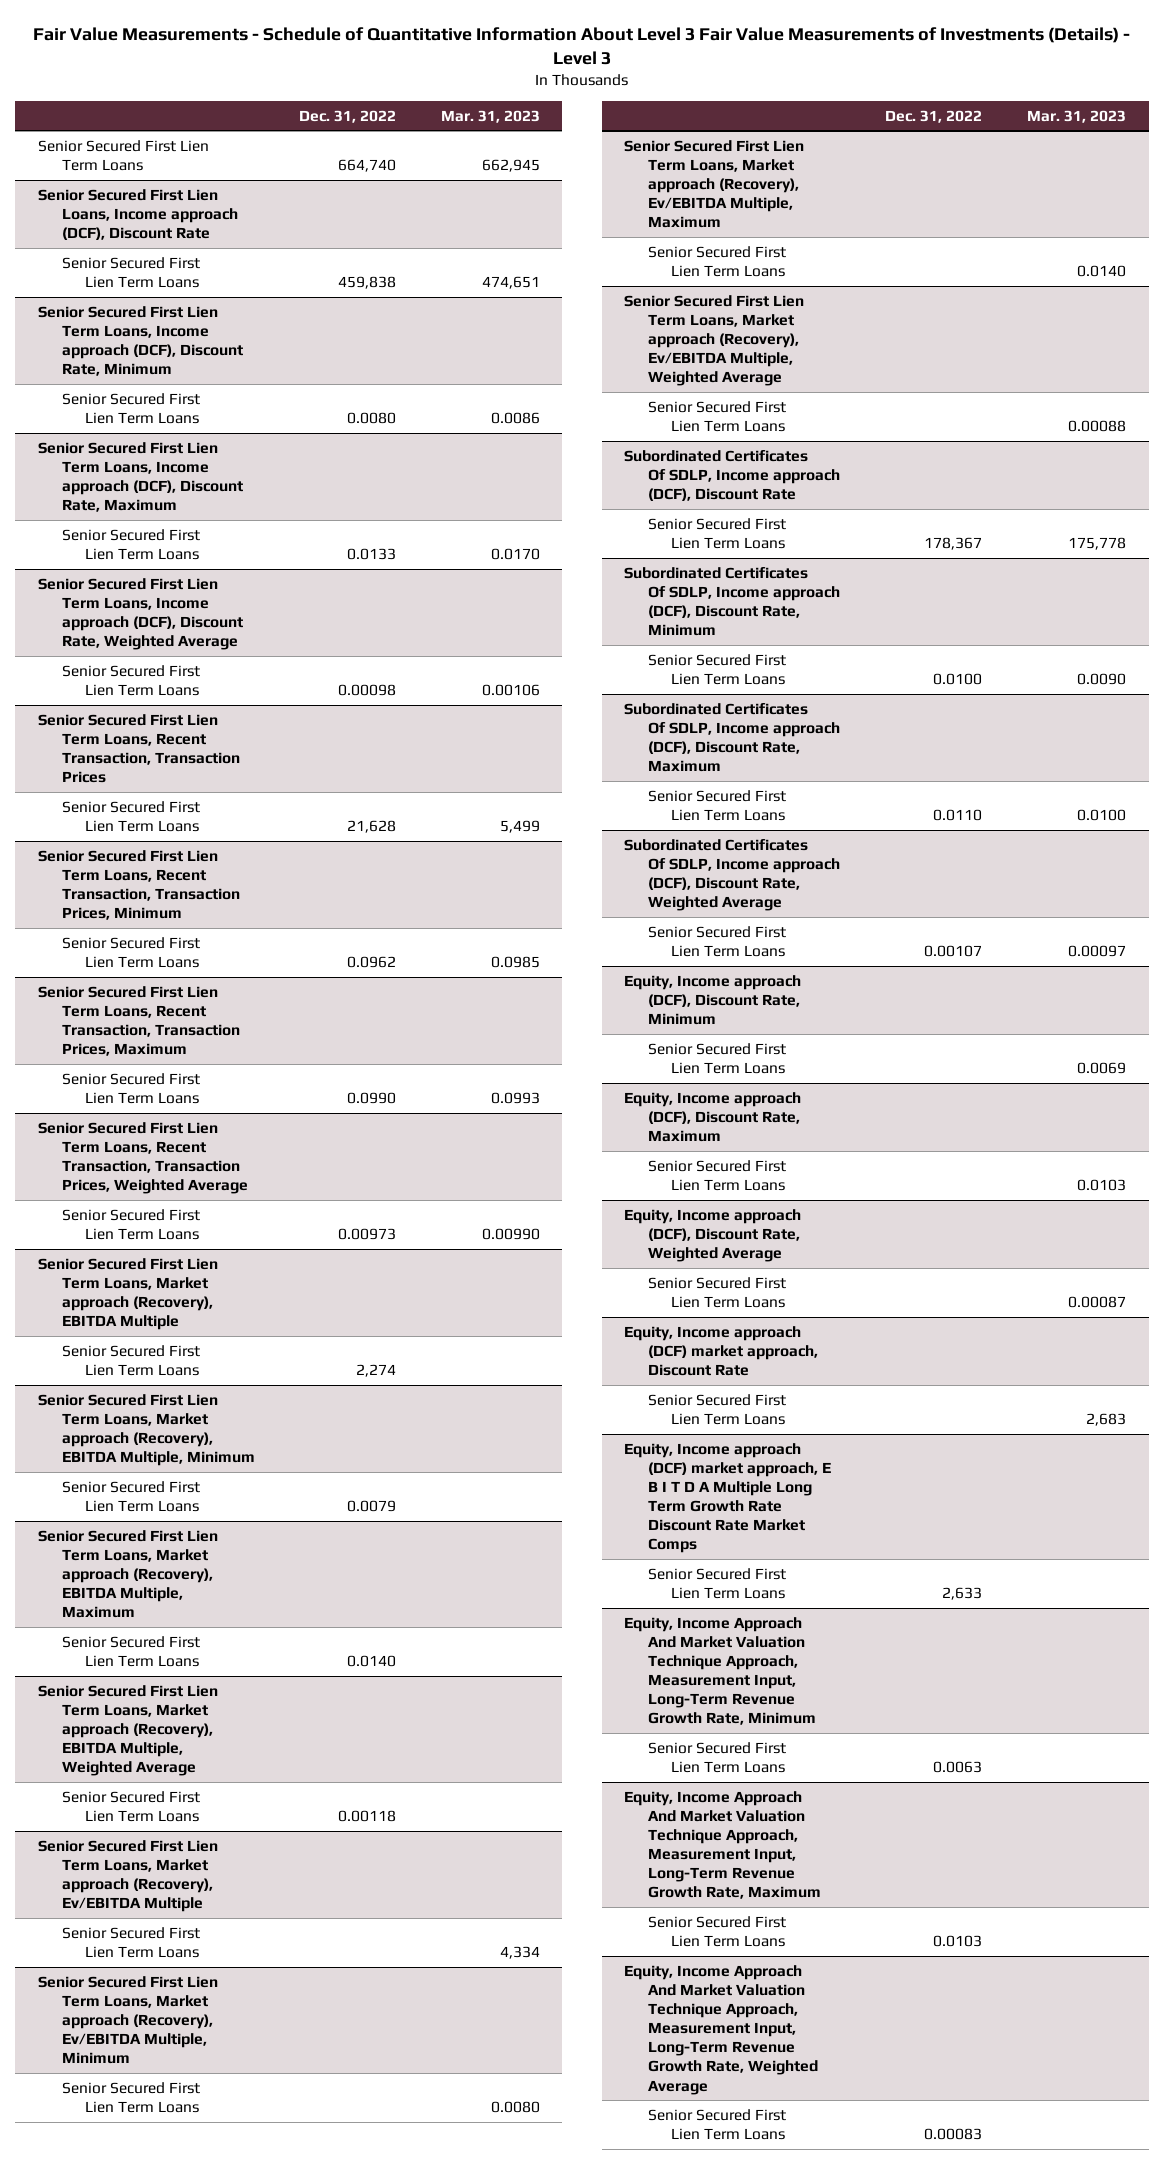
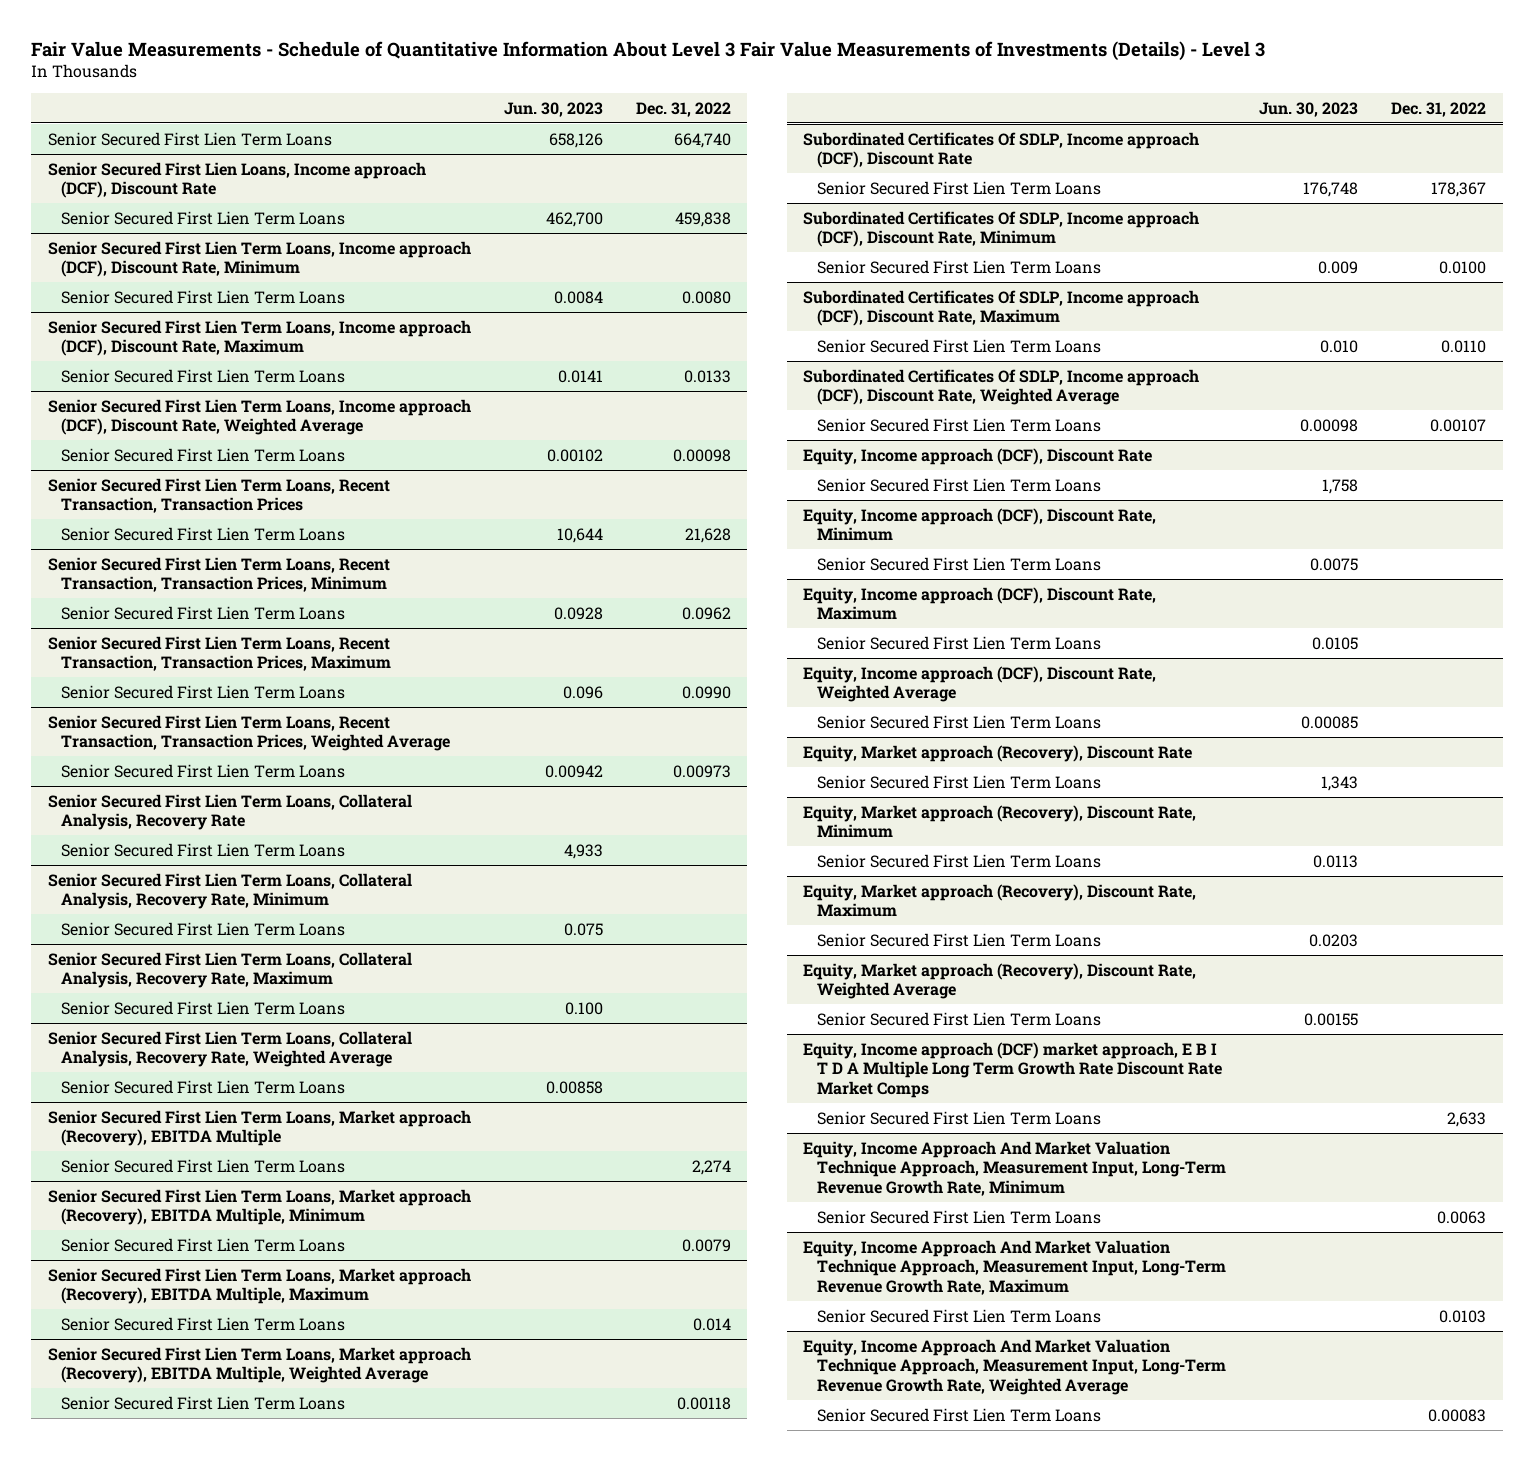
- | Dec. 31, 2022 | Mar. 31, 2023
+ | Jun. 30, 2023 | Dec. 31, 2022
+ Senior Secured First Lien Term Loans, Collateral Analysis, Recovery Rate
+ Senior Secured First Lien Term Loans | 4,933 |
+ Senior Secured First Lien Term Loans, Collateral Analysis, Recovery Rate, Minimum
+ Senior Secured First Lien Term Loans | 0.075 |
+ Senior Secured First Lien Term Loans, Collateral Analysis, Recovery Rate, Maximum
+ Senior Secured First Lien Term Loans | 0.100 |
+ Senior Secured First Lien Term Loans, Collateral Analysis, Recovery Rate, Weighted Average
+ Senior Secured First Lien Term Loans | 0.00858 |
@ Senior Secured First Lien Term Loans, Market approach (Recovery), EBITDA Multiple, Maximum
- Senior Secured First Lien Term Loans | 0.0140 |
+ Senior Secured First Lien Term Loans | | 0.014
- Senior Secured First Lien Term Loans, Market approach (Recovery), Ev/EBITDA Multiple
- Senior Secured First Lien Term Loans | | 4,334
- Senior Secured First Lien Term Loans, Market approach (Recovery), Ev/EBITDA Multiple, Minimum
- Senior Secured First Lien Term Loans | | 0.0080
- Senior Secured First Lien Term Loans, Market approach (Recovery), Ev/EBITDA Multiple, Maximum
- Senior Secured First Lien Term Loans | | 0.0140
- Senior Secured First Lien Term Loans, Market approach (Recovery), Ev/EBITDA Multiple, Weighted Average
- Senior Secured First Lien Term Loans | | 0.00088
+ Equity, Income approach (DCF), Discount Rate
+ Senior Secured First Lien Term Loans | 1,758 |
- Equity, Income approach (DCF) market approach, Discount Rate
+ Equity, Market approach (Recovery), Discount Rate
+ Equity, Market approach (Recovery), Discount Rate, Minimum
+ Senior Secured First Lien Term Loans | 0.0113 |
+ Equity, Market approach (Recovery), Discount Rate, Maximum
+ Senior Secured First Lien Term Loans | 0.0203 |
+ Equity, Market approach (Recovery), Discount Rate, Weighted Average
+ Senior Secured First Lien Term Loans | 0.00155 |

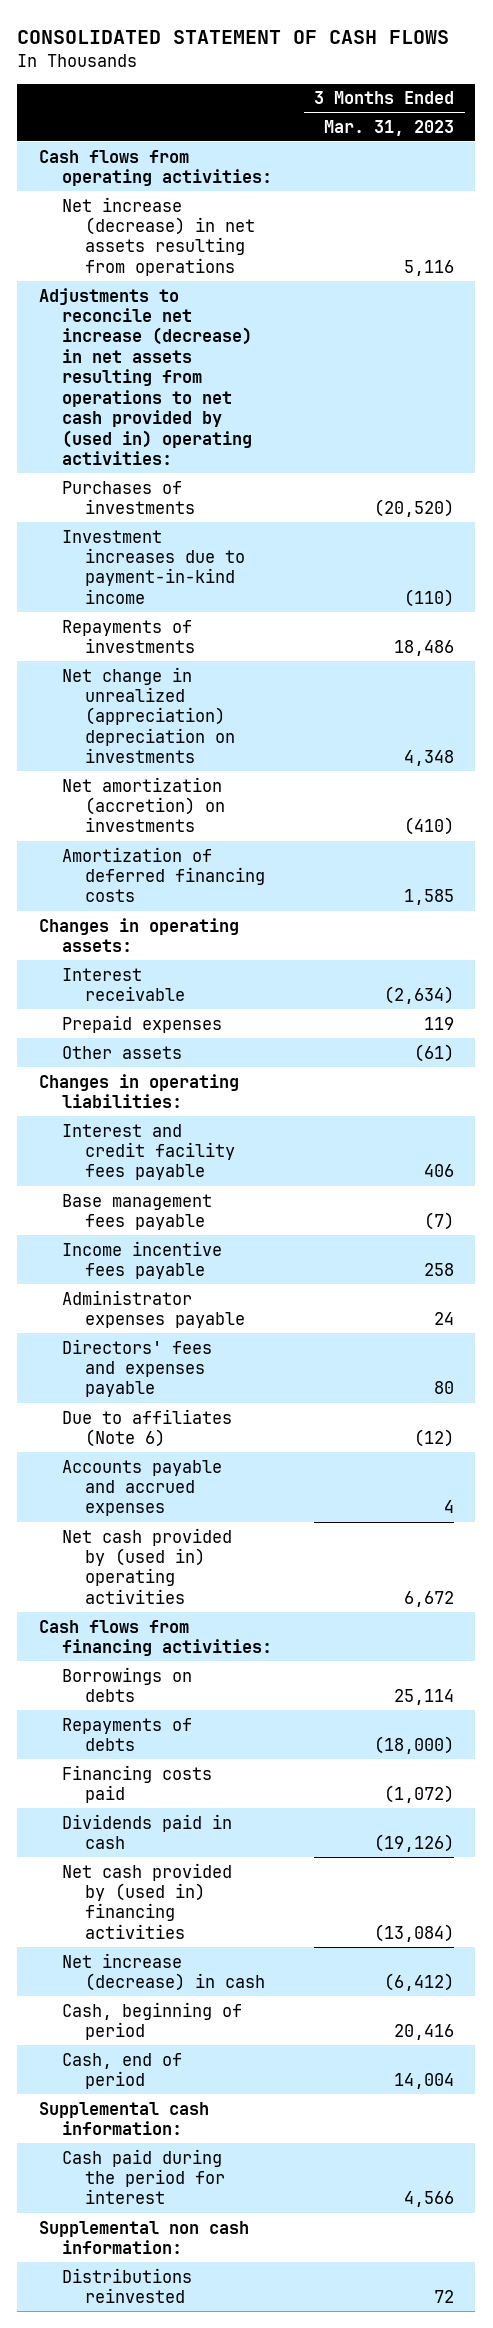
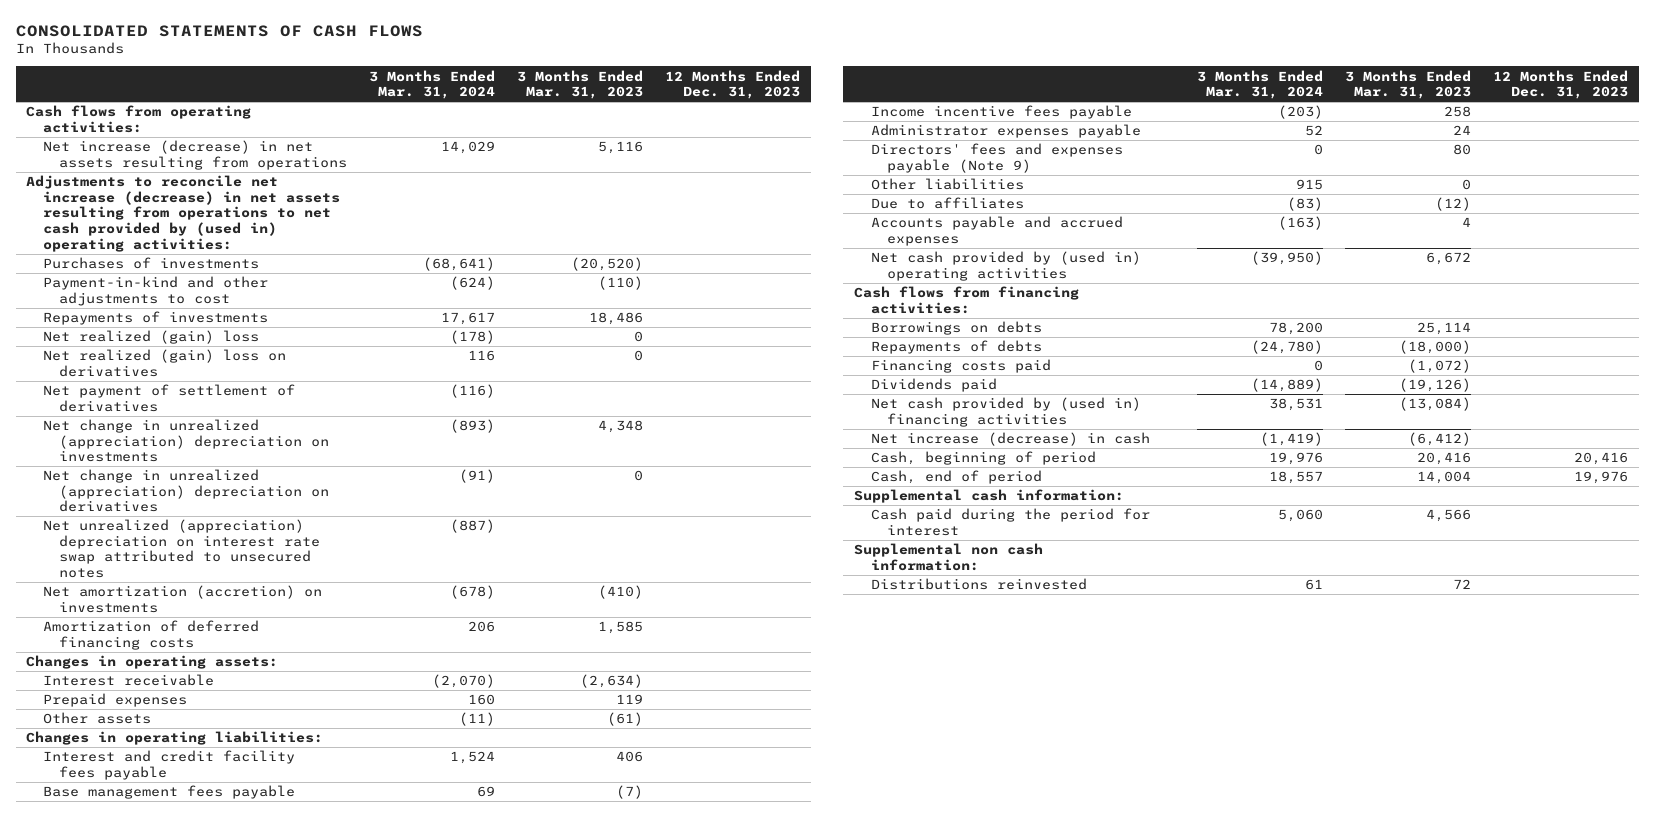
- CONSOLIDATED STATEMENT OF CASH FLOWS
+ CONSOLIDATED STATEMENTS OF CASH FLOWS
- | 3 Months Ended Mar. 31, 2023
+ | 3 Months Ended Mar. 31, 2024 | 3 Months Ended Mar. 31, 2023 | 12 Months Ended Dec. 31, 2023
- Investment increases due to payment-in-kind income | (110)
+ Payment-in-kind and other adjustments to cost | (624) | (110) |
+ Net realized (gain) loss | (178) | 0 |
+ Net realized (gain) loss on derivatives | 116 | 0 |
+ Net payment of settlement of derivatives | (116) | |
+ Net change in unrealized (appreciation) depreciation on derivatives | (91) | 0 |
+ Net unrealized (appreciation) depreciation on interest rate swap attributed to unsecured notes | (887) | |
- Directors' fees and expenses payable | 80
- Due to affiliates (Note 6) | (12)
+ Directors' fees and expenses payable (Note 9) | 0 | 80 |
+ Other liabilities | 915 | 0 |
+ Due to affiliates | (83) | (12) |
- Dividends paid in cash | (19,126)
+ Dividends paid | (14,889) | (19,126) |

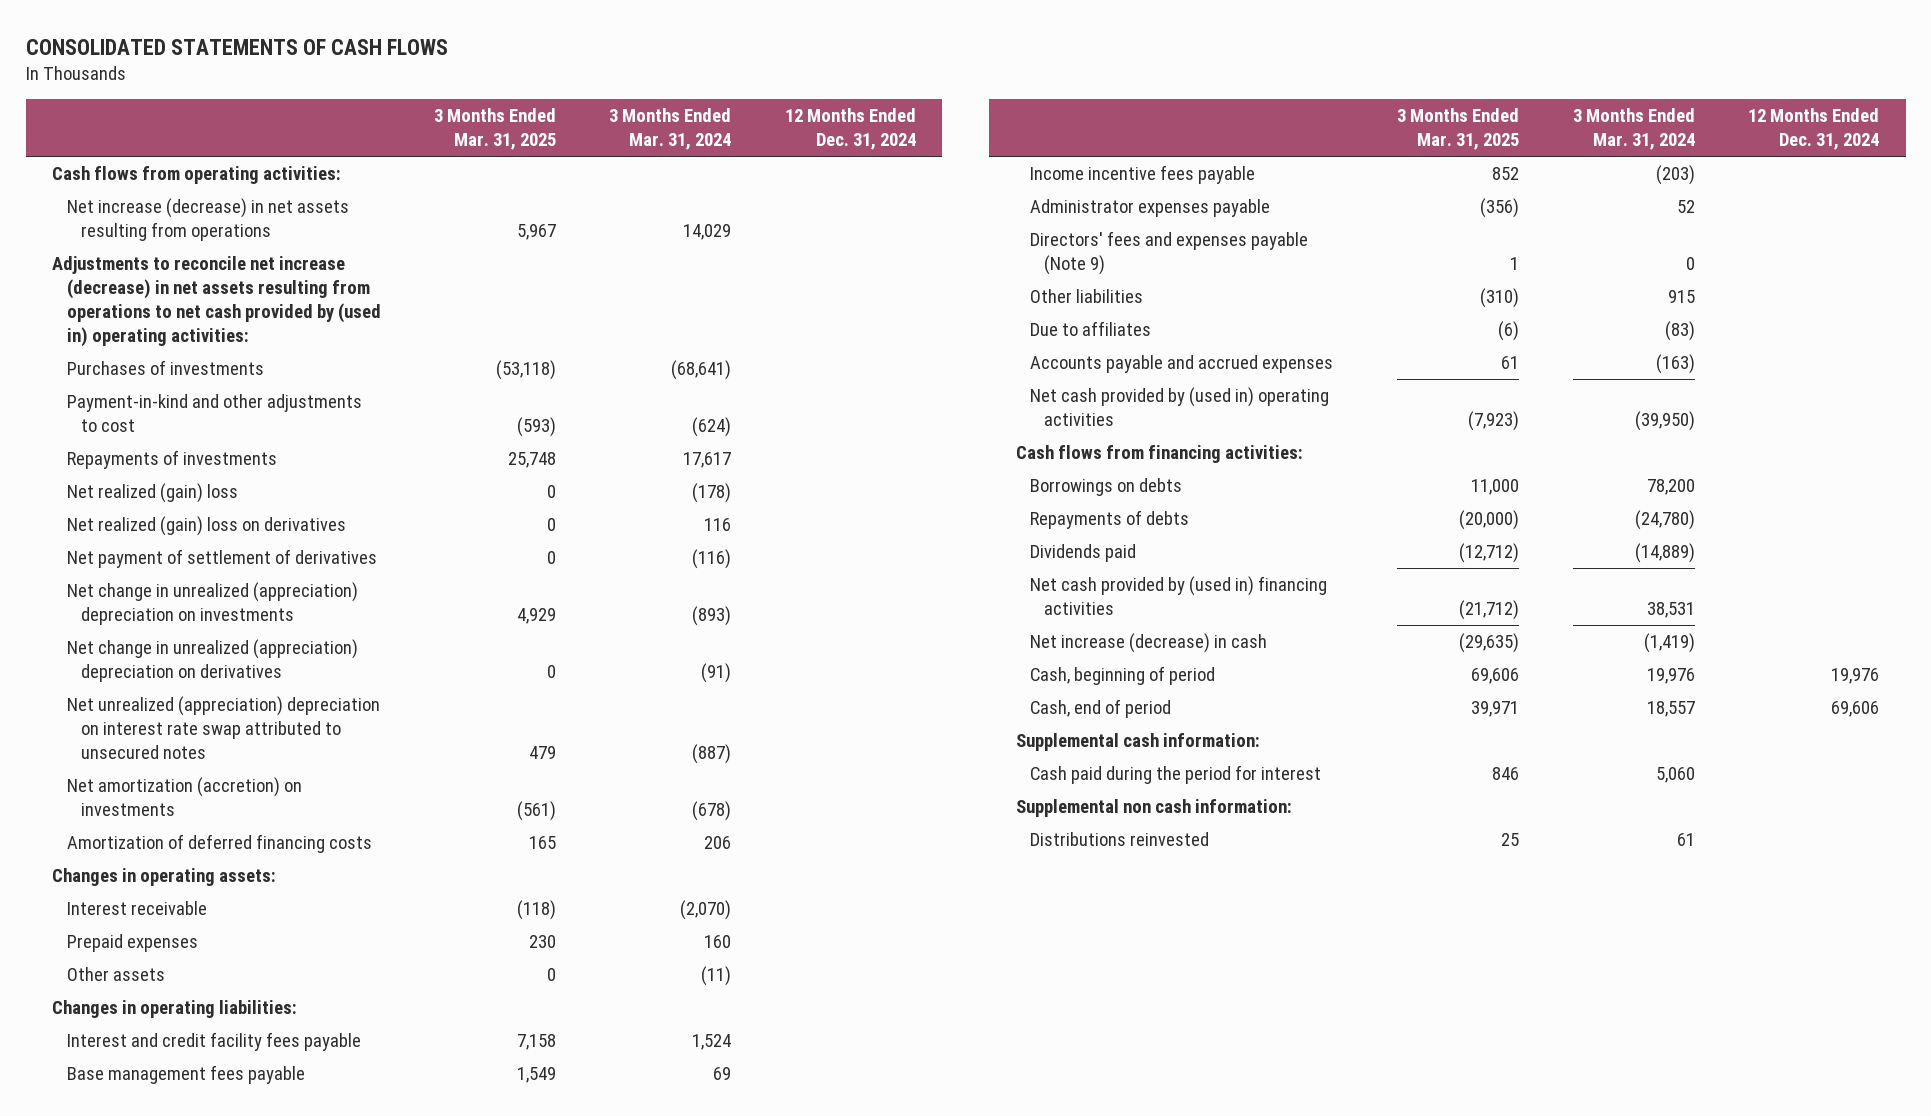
- | 3 Months Ended Mar. 31, 2024 | 3 Months Ended Mar. 31, 2023 | 12 Months Ended Dec. 31, 2023
+ | 3 Months Ended Mar. 31, 2025 | 3 Months Ended Mar. 31, 2024 | 12 Months Ended Dec. 31, 2024
- Financing costs paid | 0 | (1,072) |

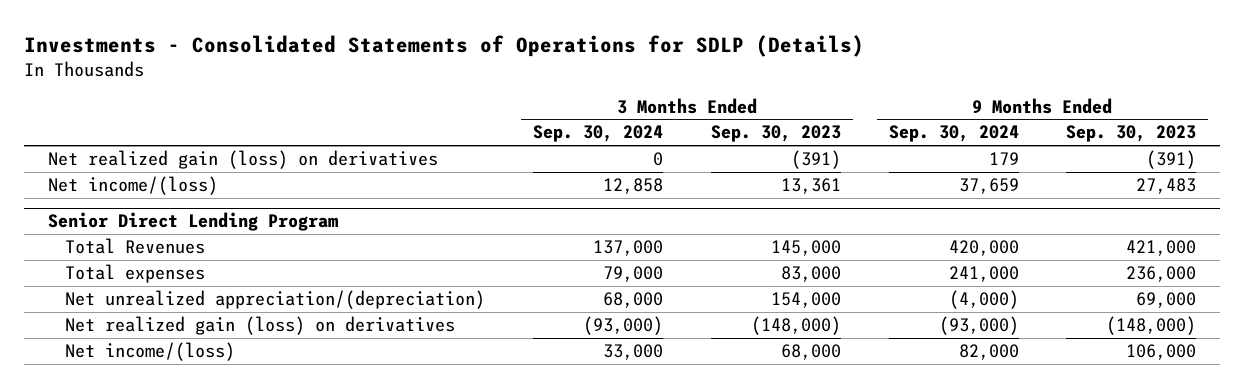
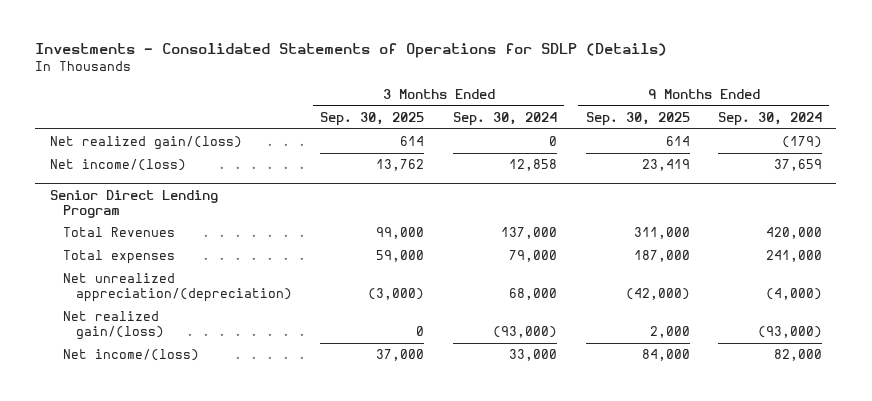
- | 3 Months Ended Sep. 30, 2024 | 3 Months Ended Sep. 30, 2023 | 9 Months Ended Sep. 30, 2024 | 9 Months Ended Sep. 30, 2023
+ | 3 Months Ended Sep. 30, 2025 | 3 Months Ended Sep. 30, 2024 | 9 Months Ended Sep. 30, 2025 | 9 Months Ended Sep. 30, 2024
- Net realized gain (loss) on derivatives | 0 | (391) | 179 | (391)
+ Net realized gain/(loss) | 614 | 0 | 614 | (179)
@ Senior Direct Lending Program
- Net realized gain (loss) on derivatives | (93,000) | (148,000) | (93,000) | (148,000)
+ Net realized gain/(loss) | 0 | (93,000) | 2,000 | (93,000)

